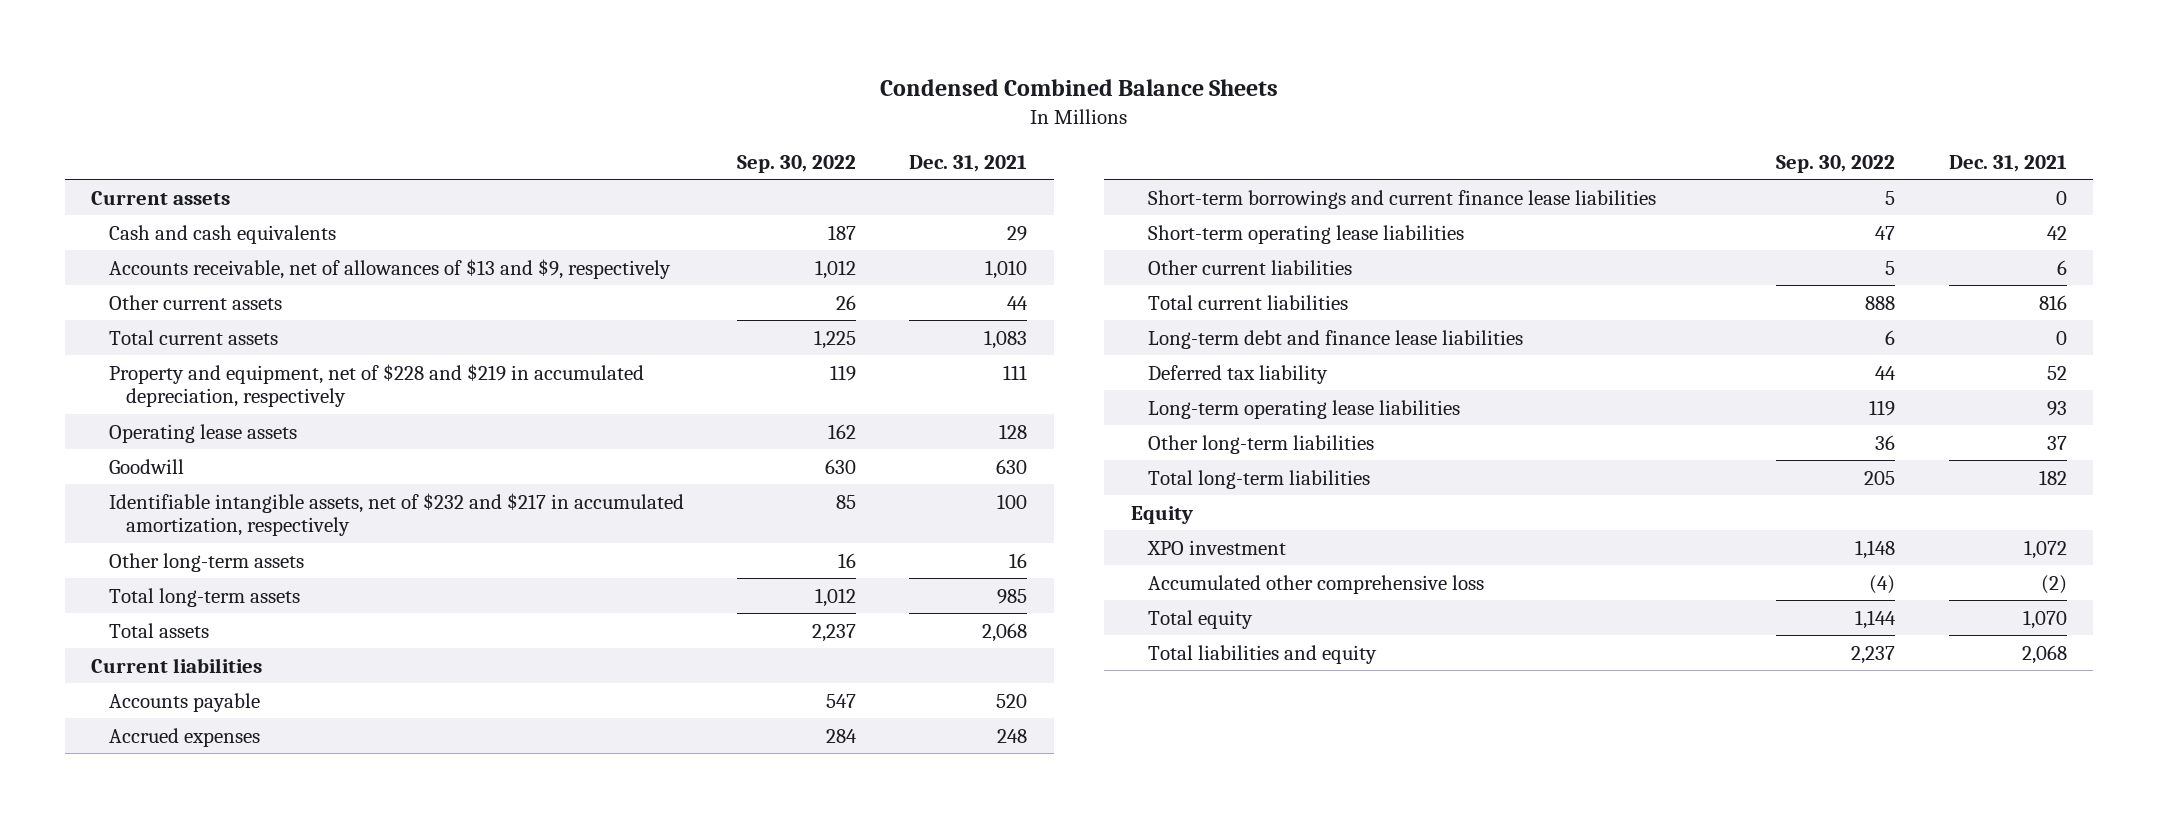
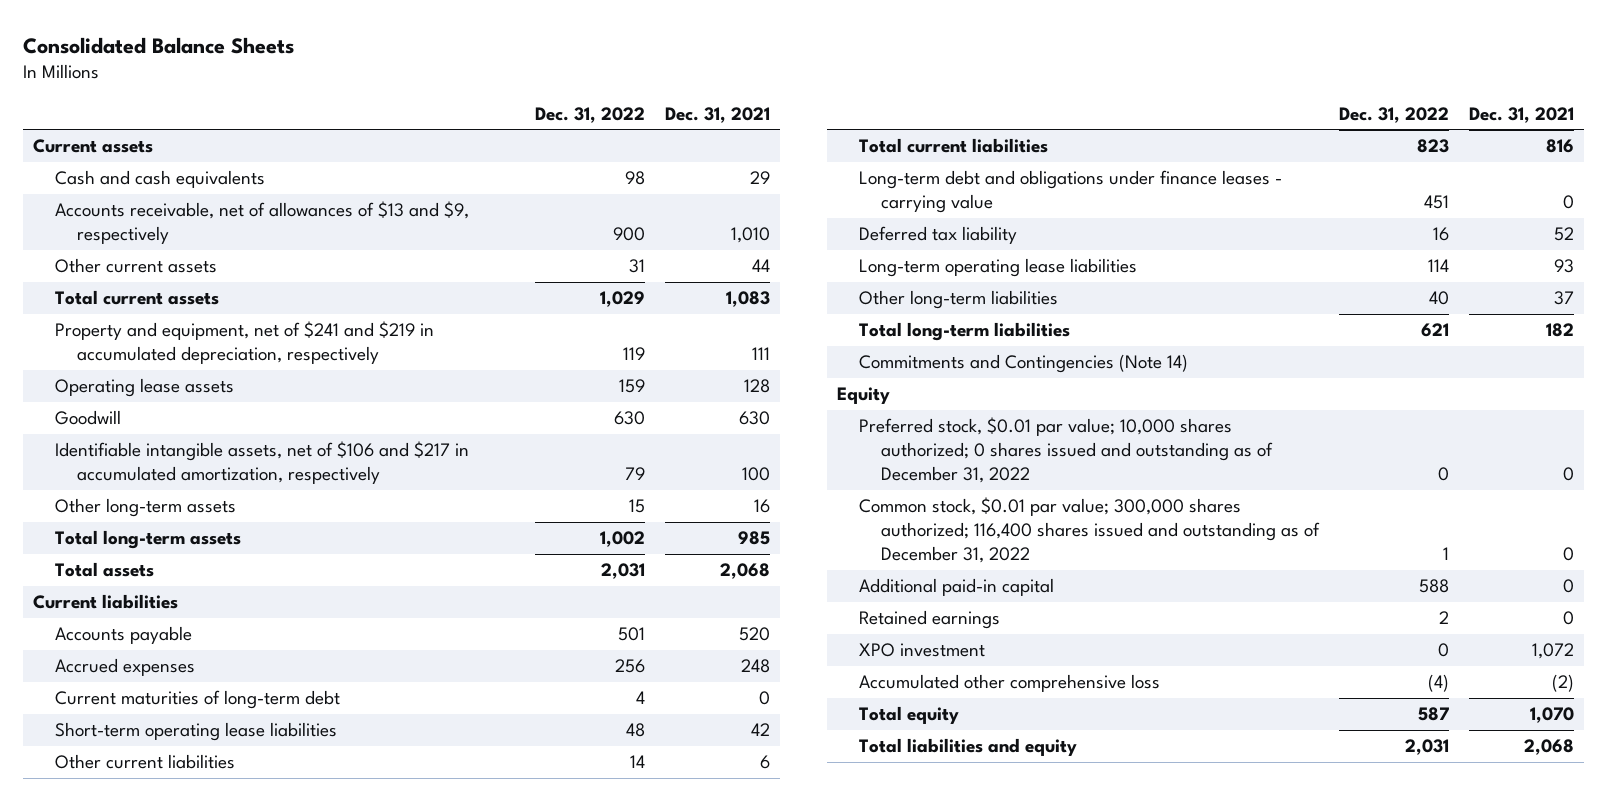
- Condensed Combined Balance Sheets
+ Consolidated Balance Sheets
- | Sep. 30, 2022 | Dec. 31, 2021
+ | Dec. 31, 2022 | Dec. 31, 2021
- Property and equipment, net of $228 and $219 in accumulated depreciation, respectively | 119 | 111
+ Property and equipment, net of $241 and $219 in accumulated depreciation, respectively | 119 | 111
- Identifiable intangible assets, net of $232 and $217 in accumulated amortization, respectively | 85 | 100
+ Identifiable intangible assets, net of $106 and $217 in accumulated amortization, respectively | 79 | 100
- Short-term borrowings and current finance lease liabilities | 5 | 0
+ Current maturities of long-term debt | 4 | 0
- Long-term debt and finance lease liabilities | 6 | 0
+ Long-term debt and obligations under finance leases - carrying value | 451 | 0
+ Commitments and Contingencies (Note 14)
+ Preferred stock, $0.01 par value; 10,000 shares authorized; 0 shares issued and outstanding as of December 31, 2022 | 0 | 0
+ Common stock, $0.01 par value; 300,000 shares authorized; 116,400 shares issued and outstanding as of December 31, 2022 | 1 | 0
+ Additional paid-in capital | 588 | 0
+ Retained earnings | 2 | 0

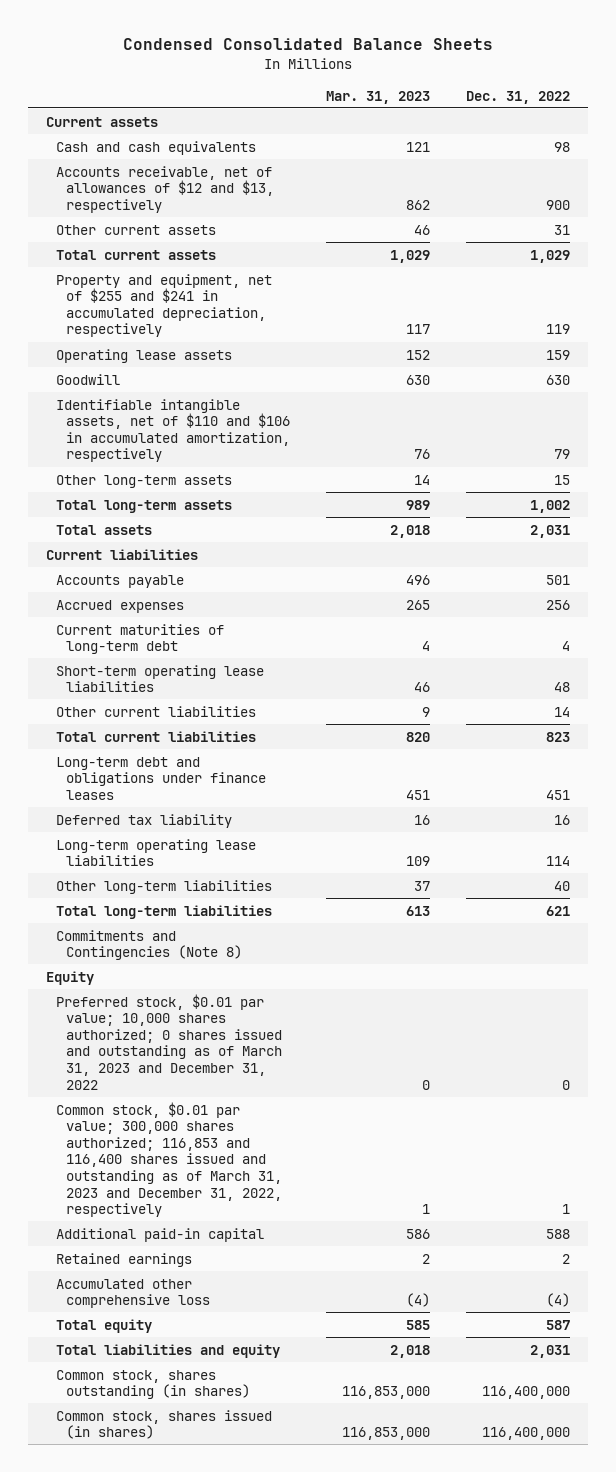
- Consolidated Balance Sheets
+ Condensed Consolidated Balance Sheets
- | Dec. 31, 2022 | Dec. 31, 2021
+ | Mar. 31, 2023 | Dec. 31, 2022
- Accounts receivable, net of allowances of $13 and $9, respectively | 900 | 1,010
+ Accounts receivable, net of allowances of $12 and $13, respectively | 862 | 900
- Property and equipment, net of $241 and $219 in accumulated depreciation, respectively | 119 | 111
+ Property and equipment, net of $255 and $241 in accumulated depreciation, respectively | 117 | 119
- Identifiable intangible assets, net of $106 and $217 in accumulated amortization, respectively | 79 | 100
+ Identifiable intangible assets, net of $110 and $106 in accumulated amortization, respectively | 76 | 79
- Long-term debt and obligations under finance leases - carrying value | 451 | 0
+ Long-term debt and obligations under finance leases | 451 | 451
- Commitments and Contingencies (Note 14)
+ Commitments and Contingencies (Note 8)
- Preferred stock, $0.01 par value; 10,000 shares authorized; 0 shares issued and outstanding as of December 31, 2022 | 0 | 0
- Common stock, $0.01 par value; 300,000 shares authorized; 116,400 shares issued and outstanding as of December 31, 2022 | 1 | 0
+ Preferred stock, $0.01 par value; 10,000 shares authorized; 0 shares issued and outstanding as of March 31, 2023 and December 31, 2022 | 0 | 0
+ Common stock, $0.01 par value; 300,000 shares authorized; 116,853 and 116,400 shares issued and outstanding as of March 31, 2023 and December 31, 2022, respectively | 1 | 1
- XPO investment | 0 | 1,072
+ Common stock, shares outstanding (in shares) | 116,853,000 | 116,400,000
+ Common stock, shares issued (in shares) | 116,853,000 | 116,400,000

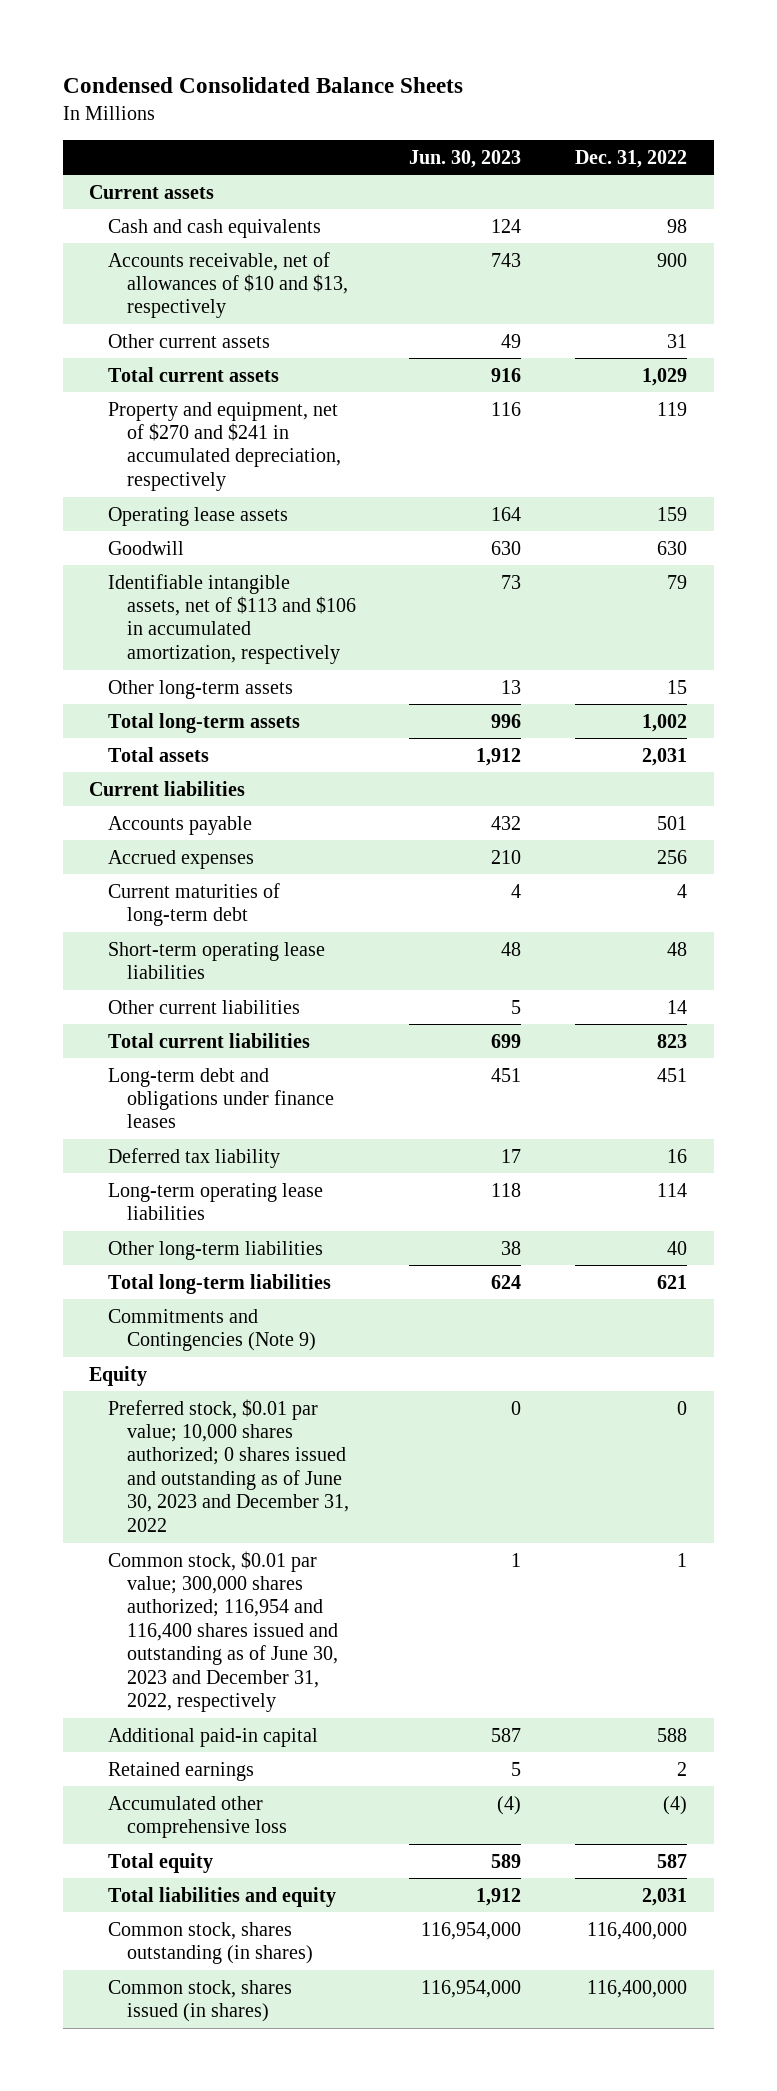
- | Mar. 31, 2023 | Dec. 31, 2022
+ | Jun. 30, 2023 | Dec. 31, 2022
- Accounts receivable, net of allowances of $12 and $13, respectively | 862 | 900
+ Accounts receivable, net of allowances of $10 and $13, respectively | 743 | 900
- Property and equipment, net of $255 and $241 in accumulated depreciation, respectively | 117 | 119
+ Property and equipment, net of $270 and $241 in accumulated depreciation, respectively | 116 | 119
- Identifiable intangible assets, net of $110 and $106 in accumulated amortization, respectively | 76 | 79
+ Identifiable intangible assets, net of $113 and $106 in accumulated amortization, respectively | 73 | 79
- Commitments and Contingencies (Note 8)
+ Commitments and Contingencies (Note 9)
- Preferred stock, $0.01 par value; 10,000 shares authorized; 0 shares issued and outstanding as of March 31, 2023 and December 31, 2022 | 0 | 0
- Common stock, $0.01 par value; 300,000 shares authorized; 116,853 and 116,400 shares issued and outstanding as of March 31, 2023 and December 31, 2022, respectively | 1 | 1
+ Preferred stock, $0.01 par value; 10,000 shares authorized; 0 shares issued and outstanding as of June 30, 2023 and December 31, 2022 | 0 | 0
+ Common stock, $0.01 par value; 300,000 shares authorized; 116,954 and 116,400 shares issued and outstanding as of June 30, 2023 and December 31, 2022, respectively | 1 | 1

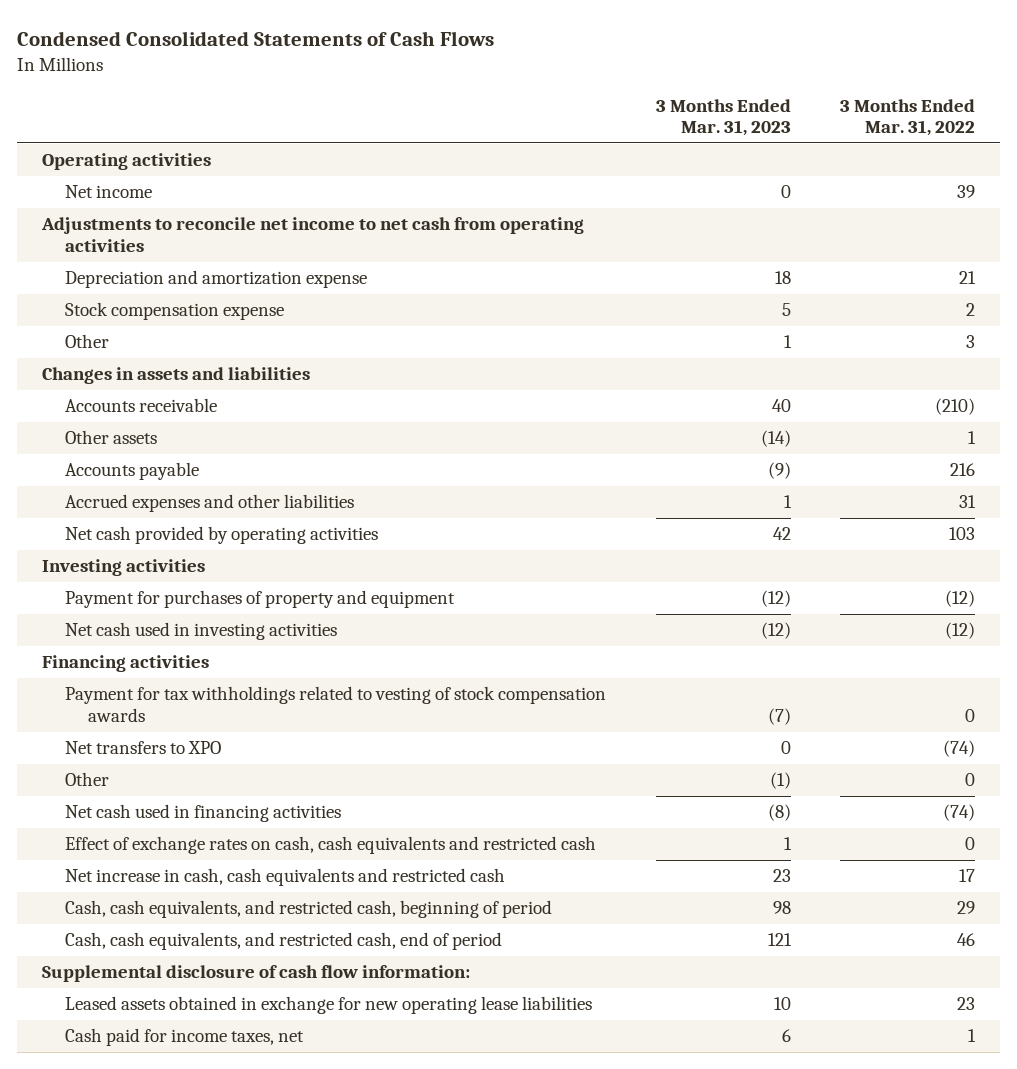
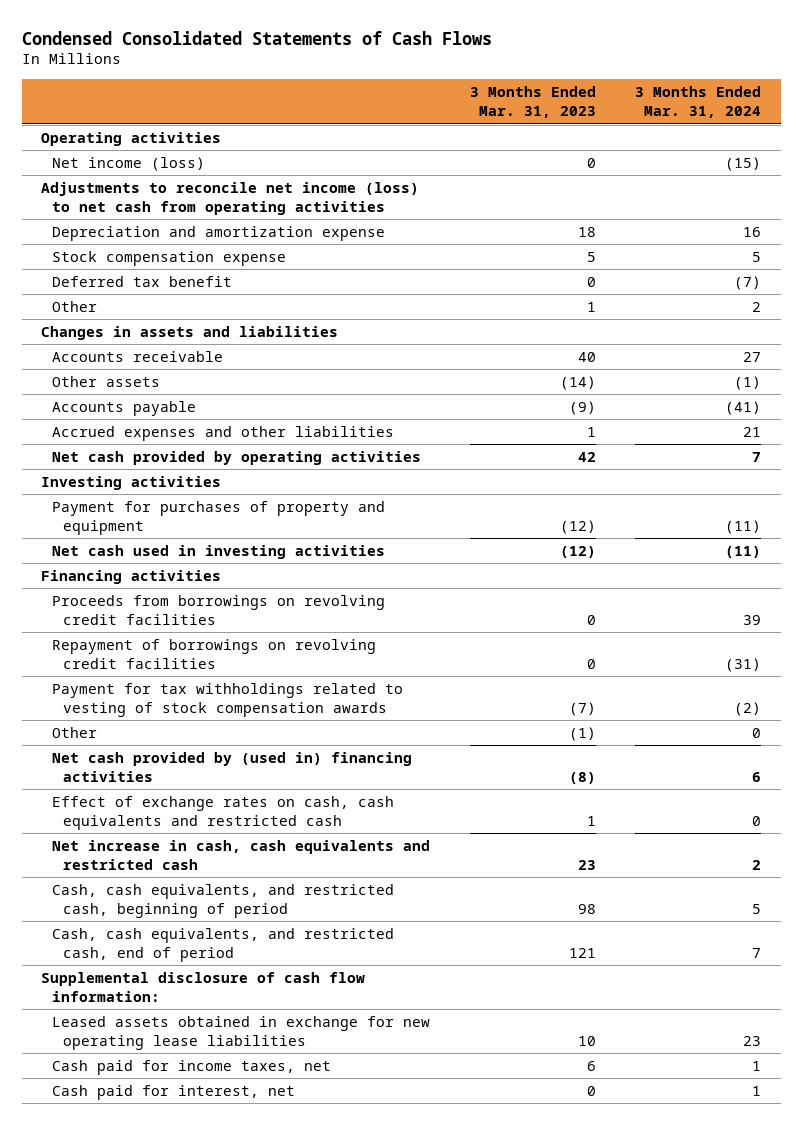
- | 3 Months Ended Mar. 31, 2023 | 3 Months Ended Mar. 31, 2022
+ | 3 Months Ended Mar. 31, 2023 | 3 Months Ended Mar. 31, 2024
- Net income | 0 | 39
- Adjustments to reconcile net income to net cash from operating activities
+ Net income (loss) | 0 | (15)
+ Adjustments to reconcile net income (loss) to net cash from operating activities
+ Deferred tax benefit | 0 | (7)
+ Proceeds from borrowings on revolving credit facilities | 0 | 39
+ Repayment of borrowings on revolving credit facilities | 0 | (31)
- Net transfers to XPO | 0 | (74)
- Net cash used in financing activities | (8) | (74)
+ Net cash provided by (used in) financing activities | (8) | 6
+ Cash paid for interest, net | 0 | 1

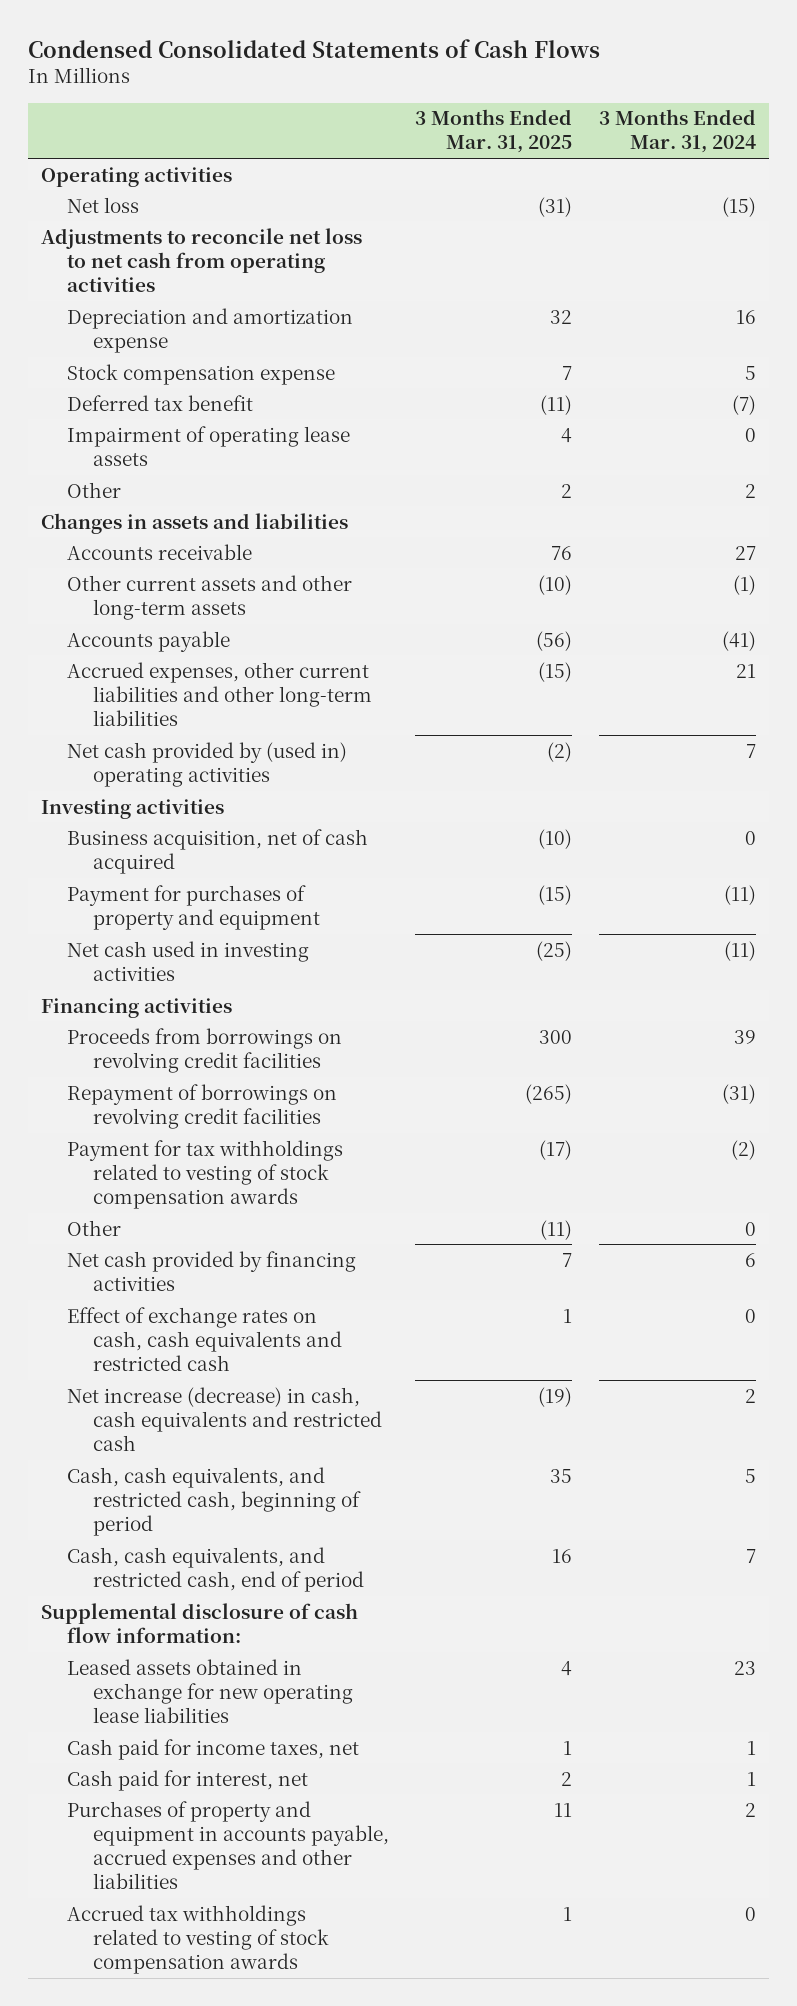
- | 3 Months Ended Mar. 31, 2023 | 3 Months Ended Mar. 31, 2024
+ | 3 Months Ended Mar. 31, 2025 | 3 Months Ended Mar. 31, 2024
- Net income (loss) | 0 | (15)
- Adjustments to reconcile net income (loss) to net cash from operating activities
+ Net loss | (31) | (15)
+ Adjustments to reconcile net loss to net cash from operating activities
+ Impairment of operating lease assets | 4 | 0
- Other assets | (14) | (1)
+ Other current assets and other long-term assets | (10) | (1)
- Accrued expenses and other liabilities | 1 | 21
- Net cash provided by operating activities | 42 | 7
+ Accrued expenses, other current liabilities and other long-term liabilities | (15) | 21
+ Net cash provided by (used in) operating activities | (2) | 7
+ Business acquisition, net of cash acquired | (10) | 0
- Net cash provided by (used in) financing activities | (8) | 6
+ Net cash provided by financing activities | 7 | 6
- Net increase in cash, cash equivalents and restricted cash | 23 | 2
+ Net increase (decrease) in cash, cash equivalents and restricted cash | (19) | 2
+ Purchases of property and equipment in accounts payable, accrued expenses and other liabilities | 11 | 2
+ Accrued tax withholdings related to vesting of stock compensation awards | 1 | 0

